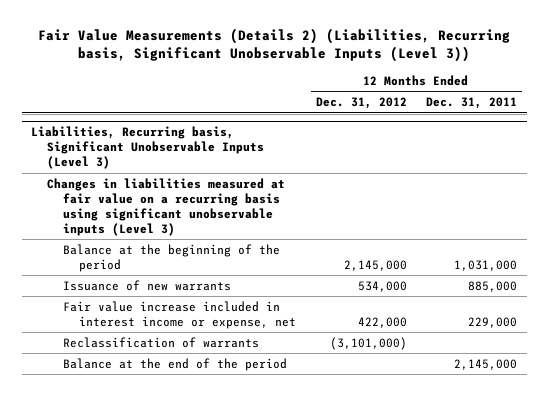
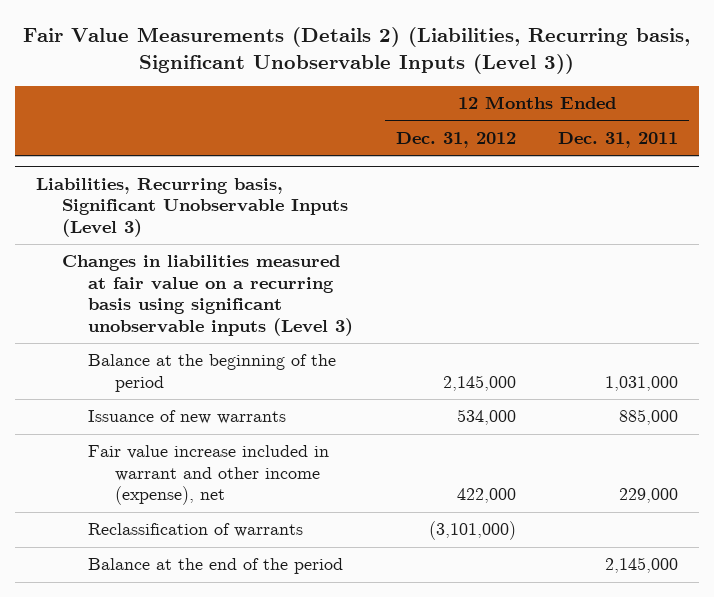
@ Liabilities, Recurring basis, Significant Unobservable Inputs (Level 3)
- Fair value increase included in interest income or expense, net | 422,000 | 229,000
+ Fair value increase included in warrant and other income (expense), net | 422,000 | 229,000

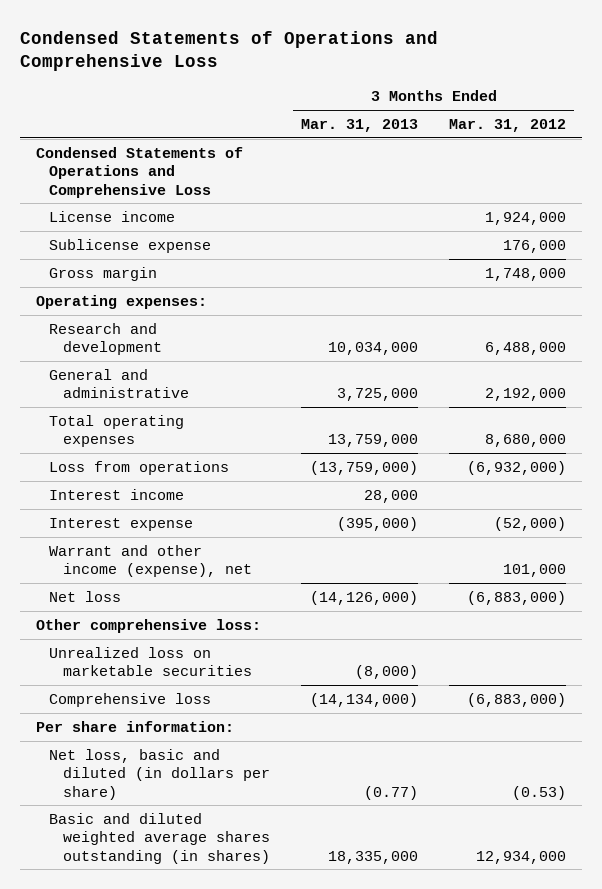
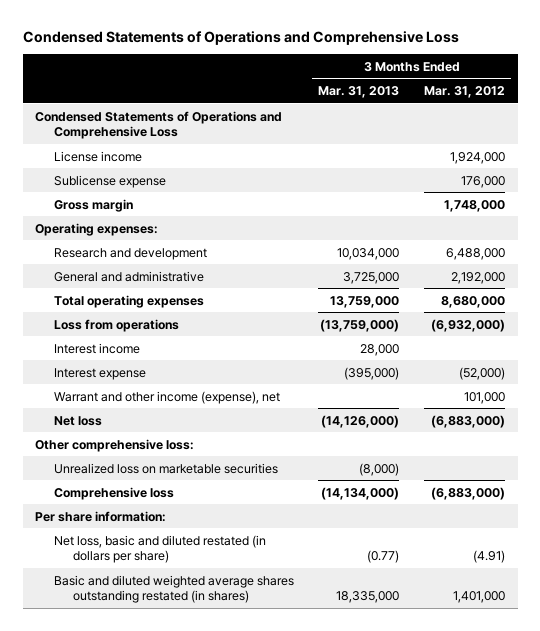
- Net loss, basic and diluted (in dollars per share) | (0.77) | (0.53)
- Basic and diluted weighted average shares outstanding (in shares) | 18,335,000 | 12,934,000
+ Net loss, basic and diluted restated (in dollars per share) | (0.77) | (4.91)
+ Basic and diluted weighted average shares outstanding restated (in shares) | 18,335,000 | 1,401,000

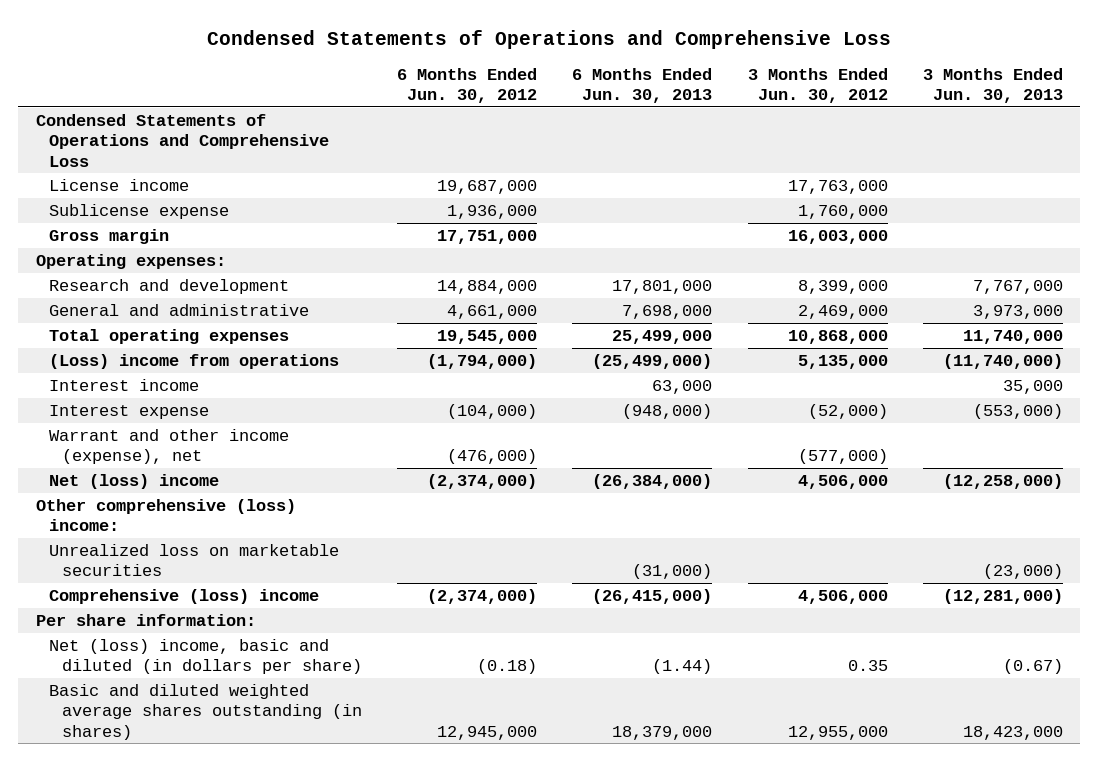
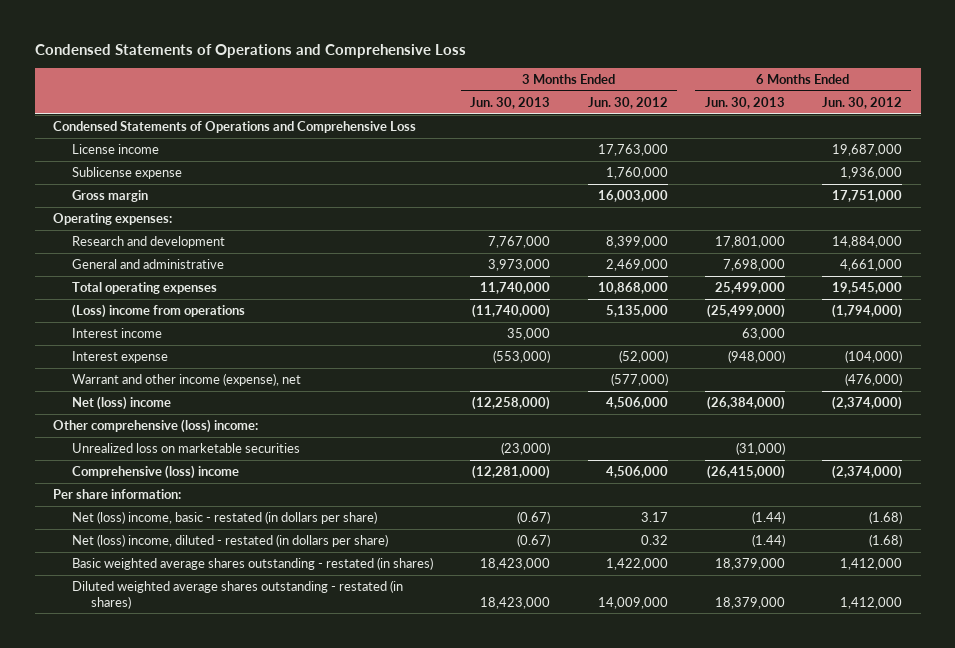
- | 6 Months Ended Jun. 30, 2012 | 6 Months Ended Jun. 30, 2013 | 3 Months Ended Jun. 30, 2012 | 3 Months Ended Jun. 30, 2013
+ | 3 Months Ended Jun. 30, 2013 | 3 Months Ended Jun. 30, 2012 | 6 Months Ended Jun. 30, 2013 | 6 Months Ended Jun. 30, 2012
- Net (loss) income, basic and diluted (in dollars per share) | (0.18) | (1.44) | 0.35 | (0.67)
- Basic and diluted weighted average shares outstanding (in shares) | 12,945,000 | 18,379,000 | 12,955,000 | 18,423,000
+ Net (loss) income, basic - restated (in dollars per share) | (0.67) | 3.17 | (1.44) | (1.68)
+ Net (loss) income, diluted - restated (in dollars per share) | (0.67) | 0.32 | (1.44) | (1.68)
+ Basic weighted average shares outstanding - restated (in shares) | 18,423,000 | 1,422,000 | 18,379,000 | 1,412,000
+ Diluted weighted average shares outstanding - restated (in shares) | 18,423,000 | 14,009,000 | 18,379,000 | 1,412,000

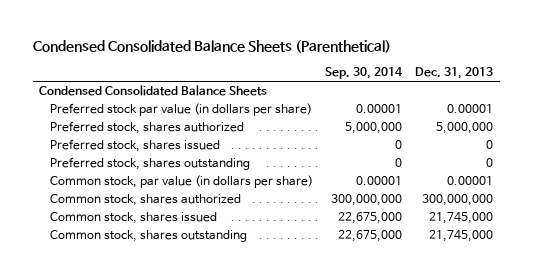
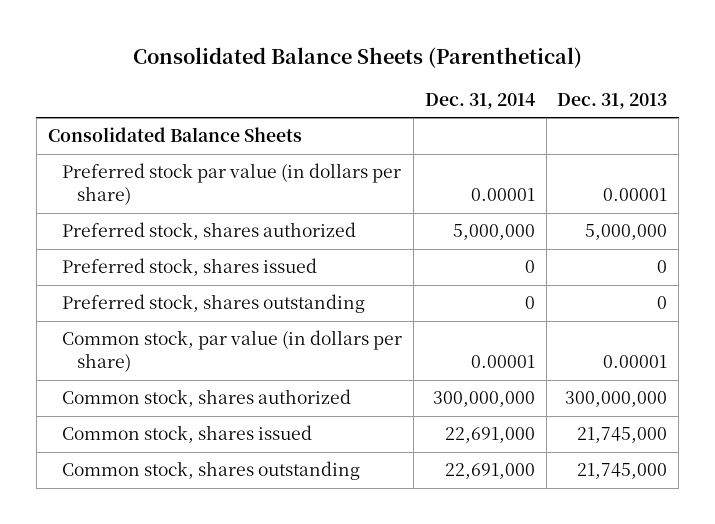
- Condensed Consolidated Balance Sheets (Parenthetical)
+ Consolidated Balance Sheets (Parenthetical)
- | Sep. 30, 2014 | Dec. 31, 2013
+ | Dec. 31, 2014 | Dec. 31, 2013
- Condensed Consolidated Balance Sheets
+ Consolidated Balance Sheets

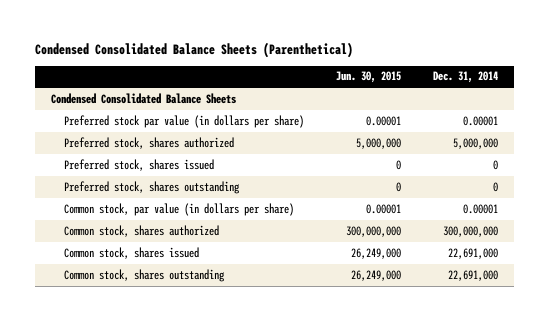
- Consolidated Balance Sheets (Parenthetical)
+ Condensed Consolidated Balance Sheets (Parenthetical)
- | Dec. 31, 2014 | Dec. 31, 2013
+ | Jun. 30, 2015 | Dec. 31, 2014
- Consolidated Balance Sheets
+ Condensed Consolidated Balance Sheets

